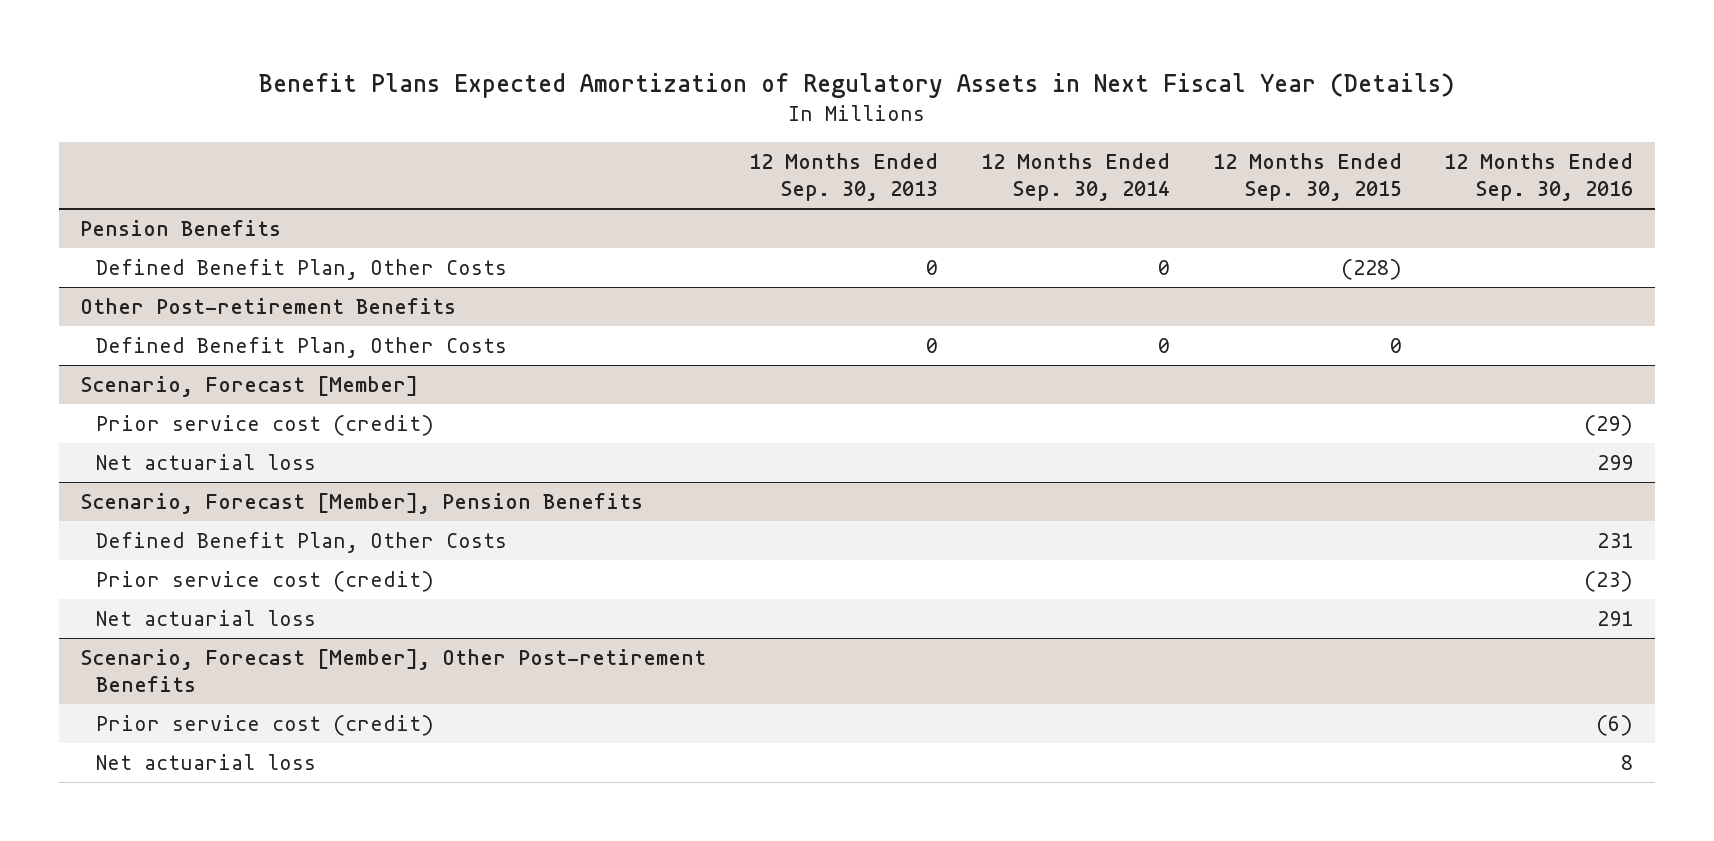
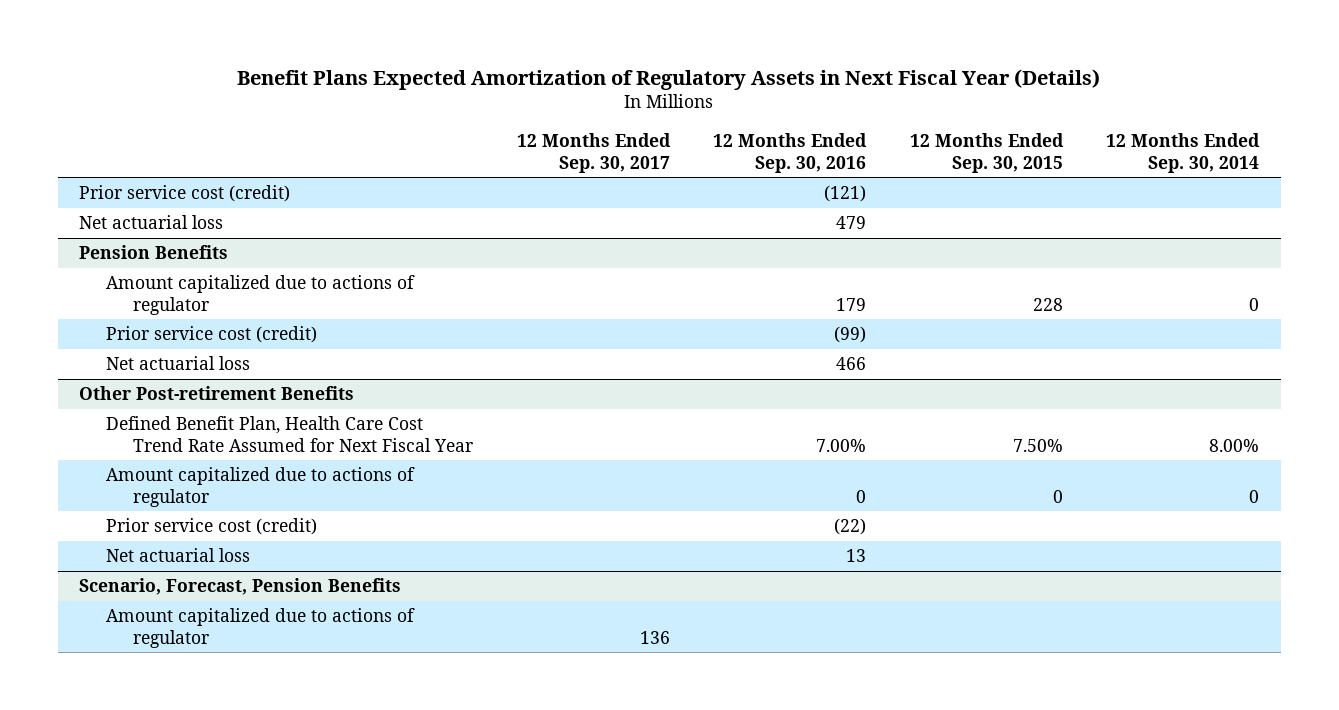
- | 12 Months Ended Sep. 30, 2013 | 12 Months Ended Sep. 30, 2014 | 12 Months Ended Sep. 30, 2015 | 12 Months Ended Sep. 30, 2016
+ | 12 Months Ended Sep. 30, 2017 | 12 Months Ended Sep. 30, 2016 | 12 Months Ended Sep. 30, 2015 | 12 Months Ended Sep. 30, 2014
+ Prior service cost (credit) | | (121) | |
+ Net actuarial loss | | 479 | |
@ Pension Benefits
- Defined Benefit Plan, Other Costs | 0 | 0 | (228) |
+ Amount capitalized due to actions of regulator | | 179 | 228 | 0
+ Prior service cost (credit) | | (99) | |
+ Net actuarial loss | | 466 | |
@ Other Post-retirement Benefits
- Defined Benefit Plan, Other Costs | 0 | 0 | 0 |
- Scenario, Forecast [Member]
- Prior service cost (credit) | | | | (29)
- Net actuarial loss | | | | 299
- Scenario, Forecast [Member], Pension Benefits
- Defined Benefit Plan, Other Costs | | | | 231
- Prior service cost (credit) | | | | (23)
- Net actuarial loss | | | | 291
- Scenario, Forecast [Member], Other Post-retirement Benefits
- Prior service cost (credit) | | | | (6)
- Net actuarial loss | | | | 8
@ Other Post-retirement Benefits
+ Defined Benefit Plan, Health Care Cost Trend Rate Assumed for Next Fiscal Year | | 7.00% | 7.50% | 8.00%
+ Amount capitalized due to actions of regulator | | 0 | 0 | 0
+ Prior service cost (credit) | | (22) | |
+ Net actuarial loss | | 13 | |
+ Scenario, Forecast, Pension Benefits
+ Amount capitalized due to actions of regulator | 136 | | |

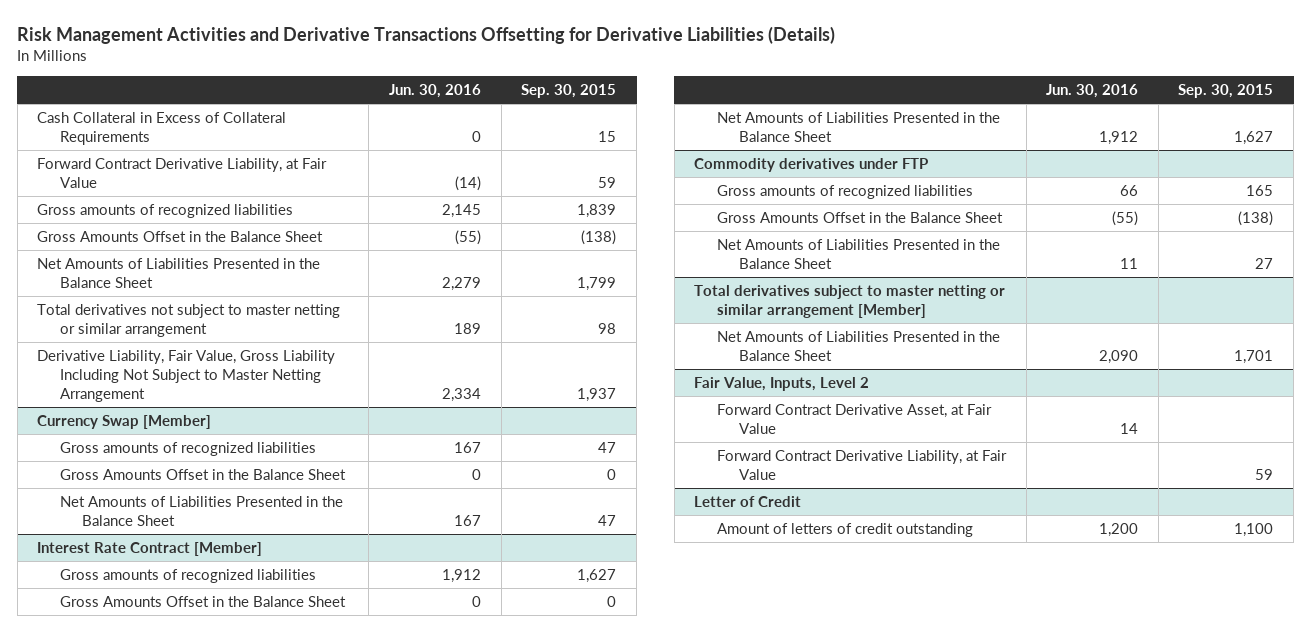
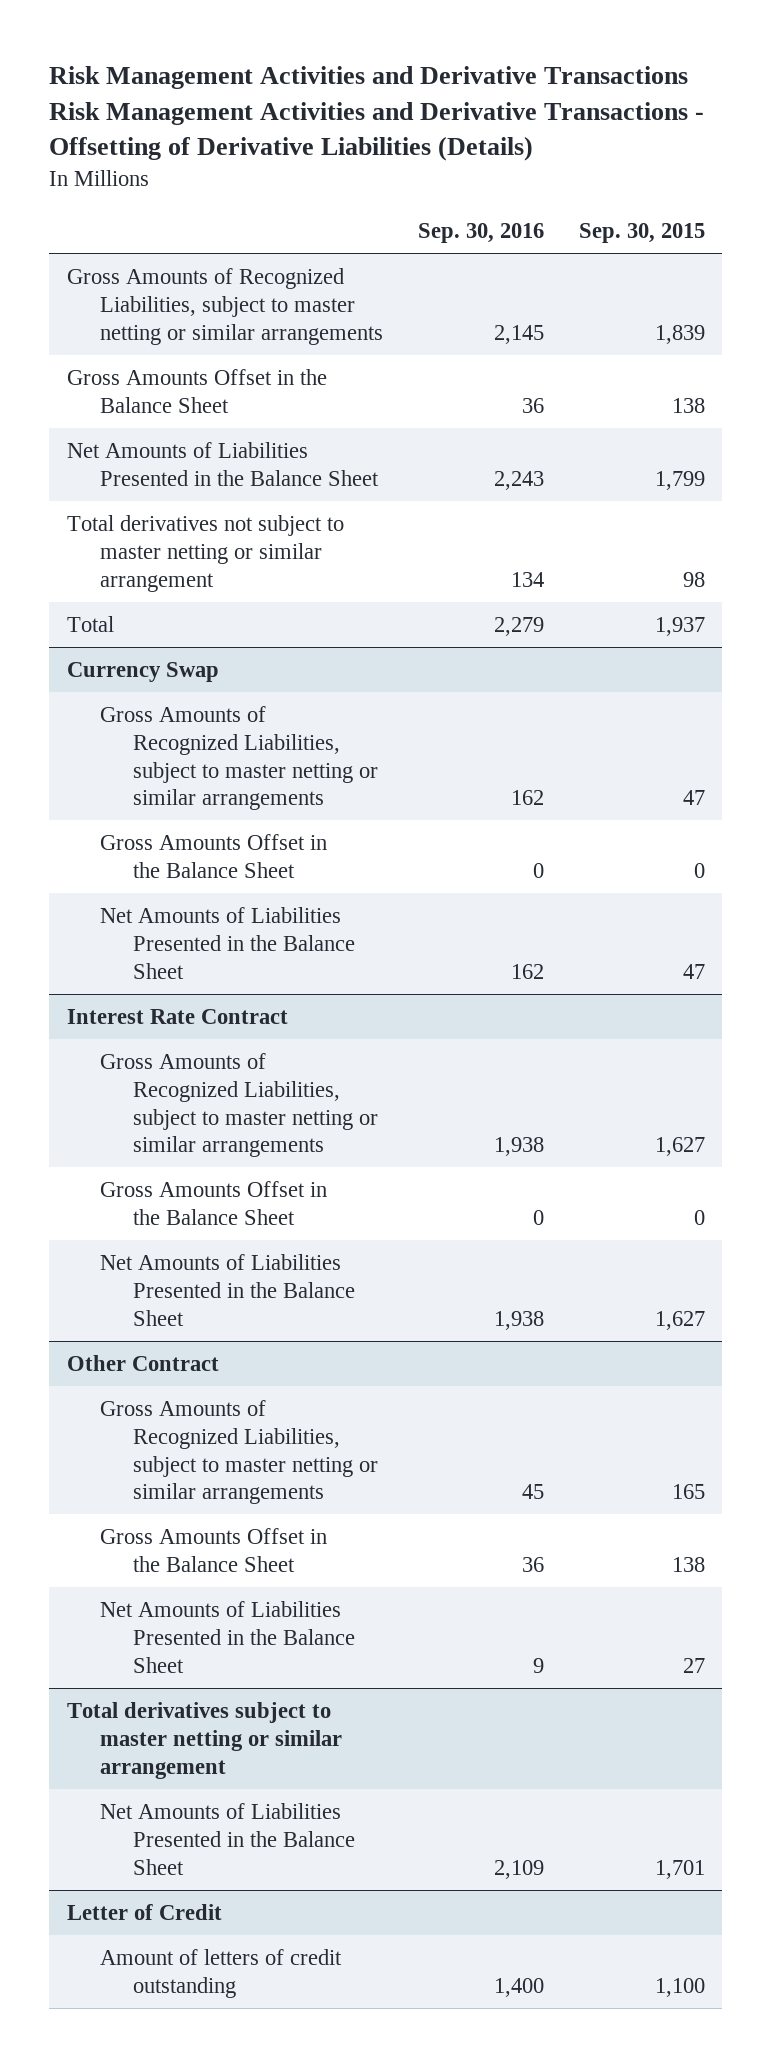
- Risk Management Activities and Derivative Transactions Offsetting for Derivative Liabilities (Details)
+ Risk Management Activities and Derivative Transactions Risk Management Activities and Derivative Transactions - Offsetting of Derivative Liabilities (Details)
- | Jun. 30, 2016 | Sep. 30, 2015
+ | Sep. 30, 2016 | Sep. 30, 2015
- Cash Collateral in Excess of Collateral Requirements | 0 | 15
- Forward Contract Derivative Liability, at Fair Value | (14) | 59
- Gross amounts of recognized liabilities | 2,145 | 1,839
- Gross Amounts Offset in the Balance Sheet | (55) | (138)
+ Gross Amounts of Recognized Liabilities, subject to master netting or similar arrangements | 2,145 | 1,839
+ Gross Amounts Offset in the Balance Sheet | 36 | 138
- Derivative Liability, Fair Value, Gross Liability Including Not Subject to Master Netting Arrangement | 2,334 | 1,937
- Currency Swap [Member]
- Gross amounts of recognized liabilities | 167 | 47
+ Total | 2,279 | 1,937
+ Currency Swap
+ Gross Amounts of Recognized Liabilities, subject to master netting or similar arrangements | 162 | 47
- Interest Rate Contract [Member]
- Gross amounts of recognized liabilities | 1,912 | 1,627
+ Interest Rate Contract
+ Gross Amounts of Recognized Liabilities, subject to master netting or similar arrangements | 1,938 | 1,627
- Commodity derivatives under FTP
- Gross amounts of recognized liabilities | 66 | 165
- Gross Amounts Offset in the Balance Sheet | (55) | (138)
+ Other Contract
+ Gross Amounts of Recognized Liabilities, subject to master netting or similar arrangements | 45 | 165
+ Gross Amounts Offset in the Balance Sheet | 36 | 138
- Total derivatives subject to master netting or similar arrangement [Member]
+ Total derivatives subject to master netting or similar arrangement
- Fair Value, Inputs, Level 2
- Forward Contract Derivative Asset, at Fair Value | 14 |
- Forward Contract Derivative Liability, at Fair Value | | 59

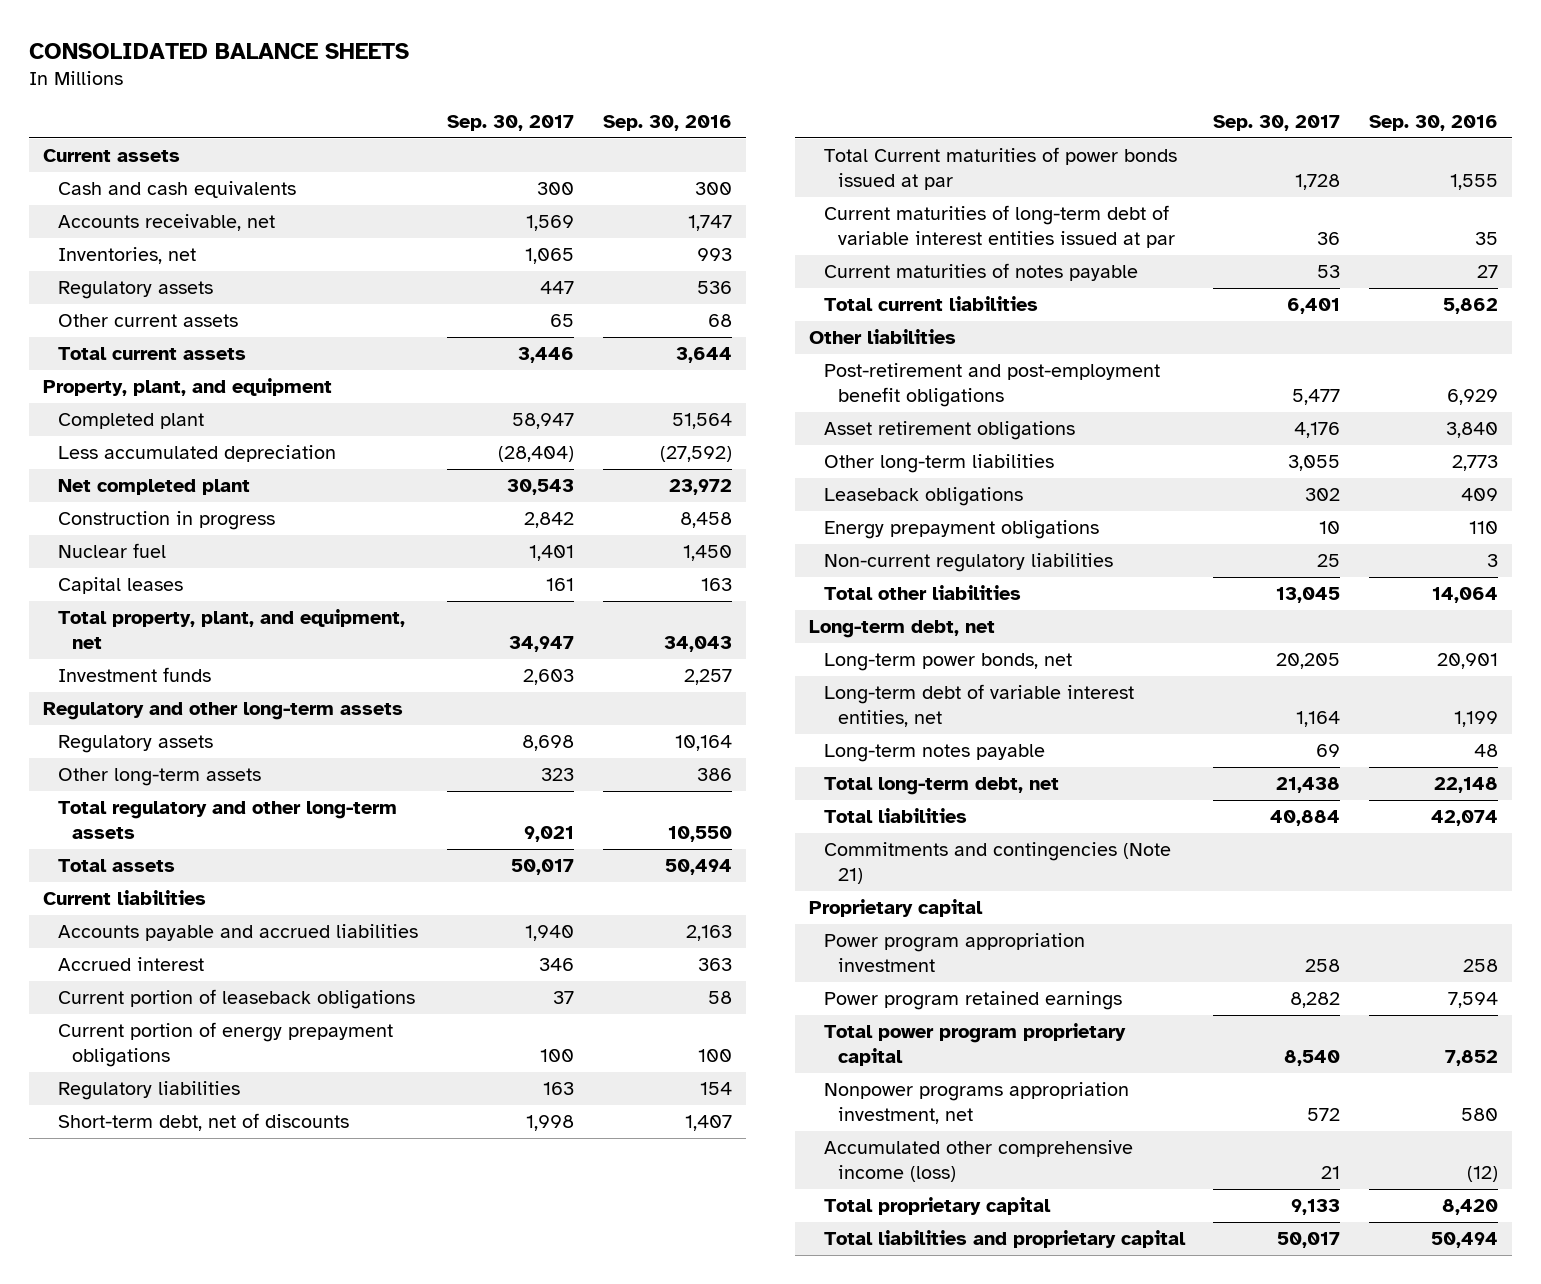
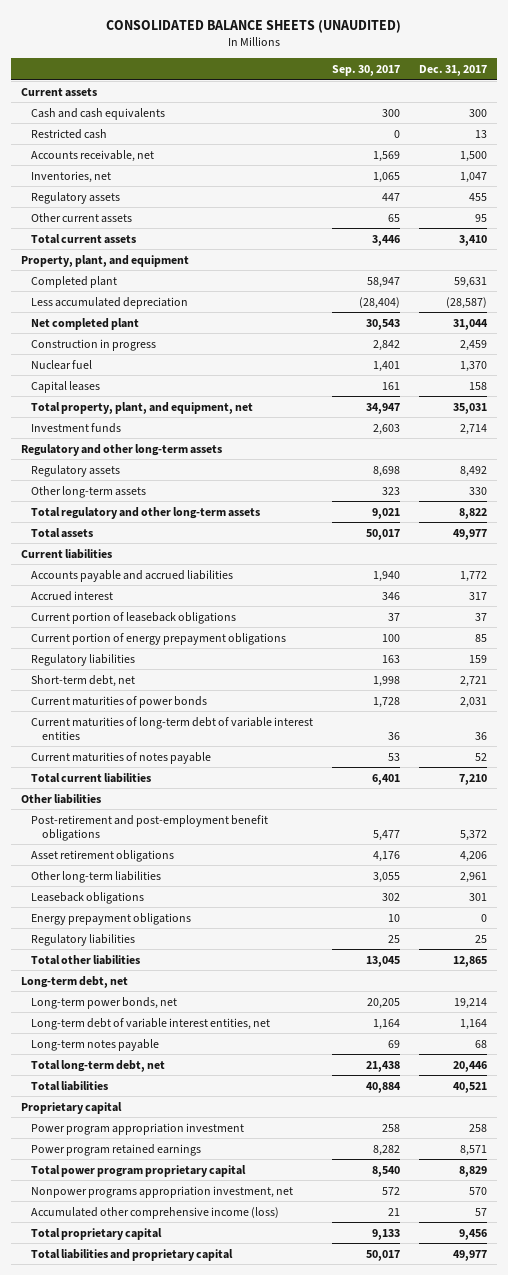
- CONSOLIDATED BALANCE SHEETS
+ CONSOLIDATED BALANCE SHEETS (UNAUDITED)
- | Sep. 30, 2017 | Sep. 30, 2016
+ | Sep. 30, 2017 | Dec. 31, 2017
+ Restricted cash | 0 | 13
- Short-term debt, net of discounts | 1,998 | 1,407
- Total Current maturities of power bonds issued at par | 1,728 | 1,555
- Current maturities of long-term debt of variable interest entities issued at par | 36 | 35
+ Short-term debt, net | 1,998 | 2,721
+ Current maturities of power bonds | 1,728 | 2,031
+ Current maturities of long-term debt of variable interest entities | 36 | 36
- Non-current regulatory liabilities | 25 | 3
+ Regulatory liabilities | 25 | 25
- Commitments and contingencies (Note 21)

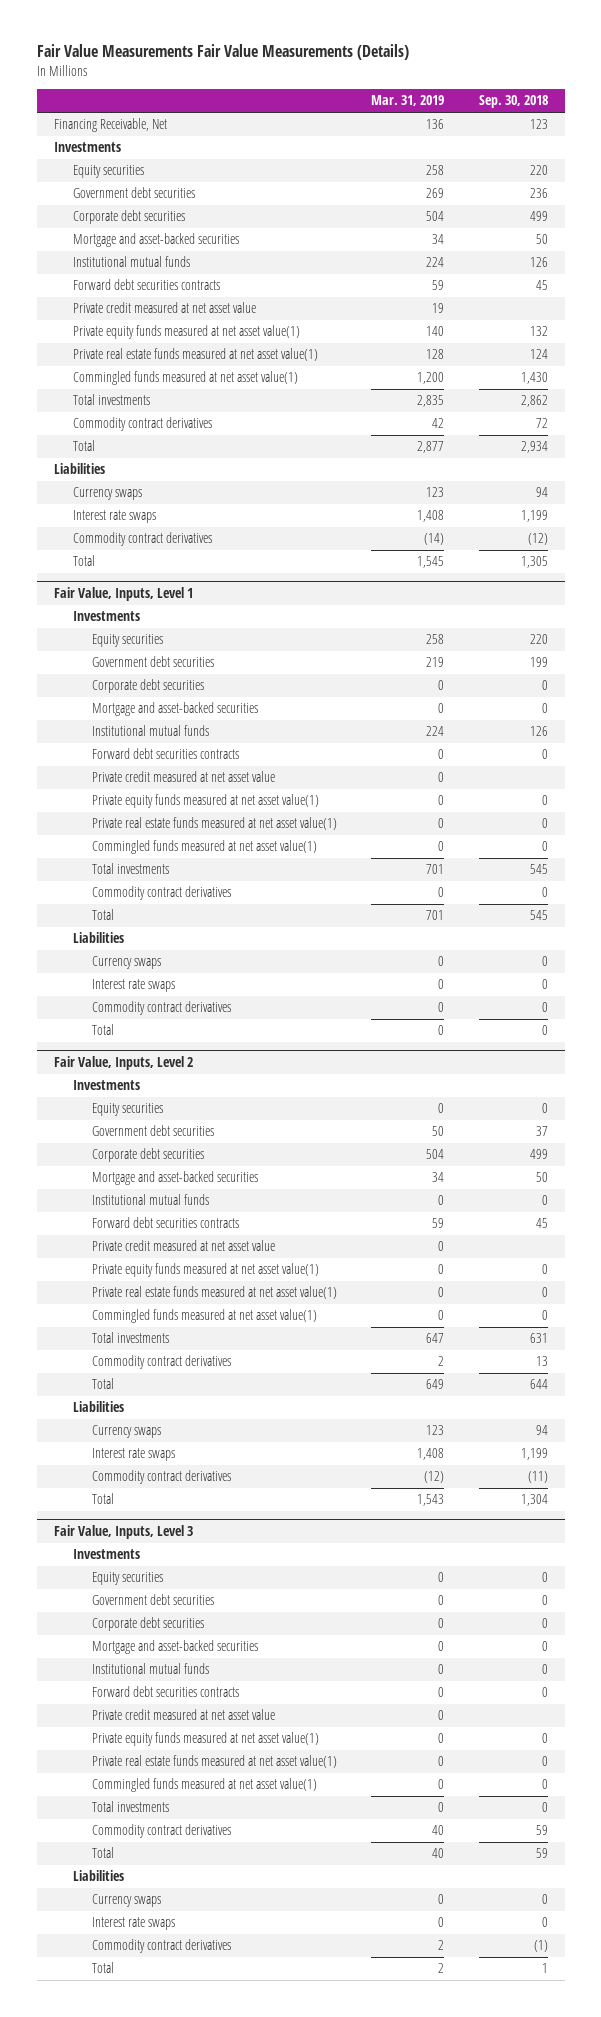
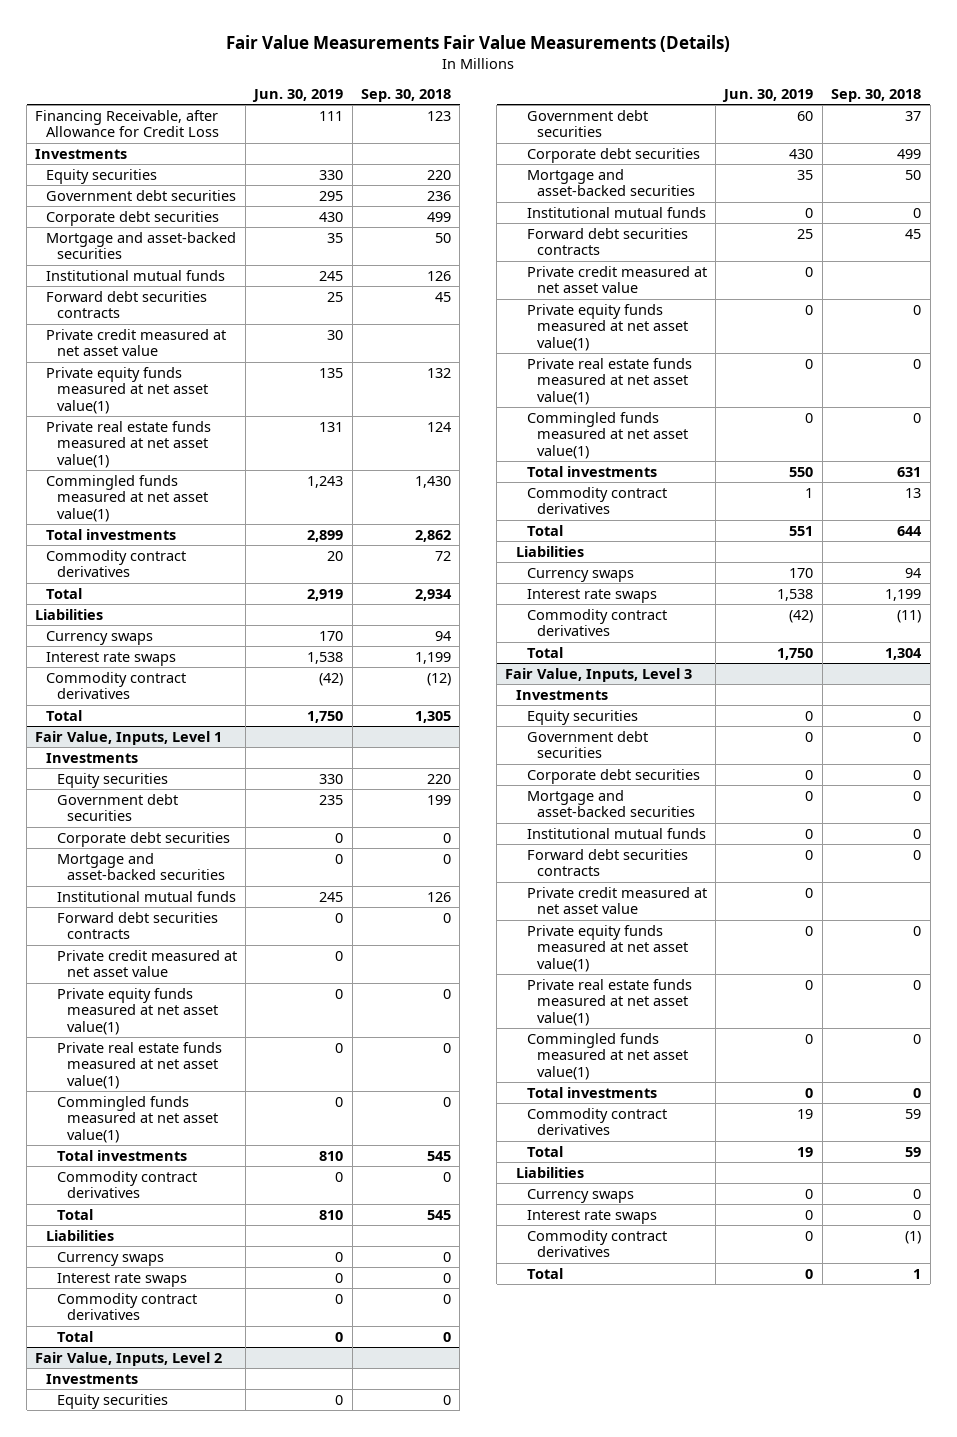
- | Mar. 31, 2019 | Sep. 30, 2018
+ | Jun. 30, 2019 | Sep. 30, 2018
- Financing Receivable, Net | 136 | 123
+ Financing Receivable, after Allowance for Credit Loss | 111 | 123

